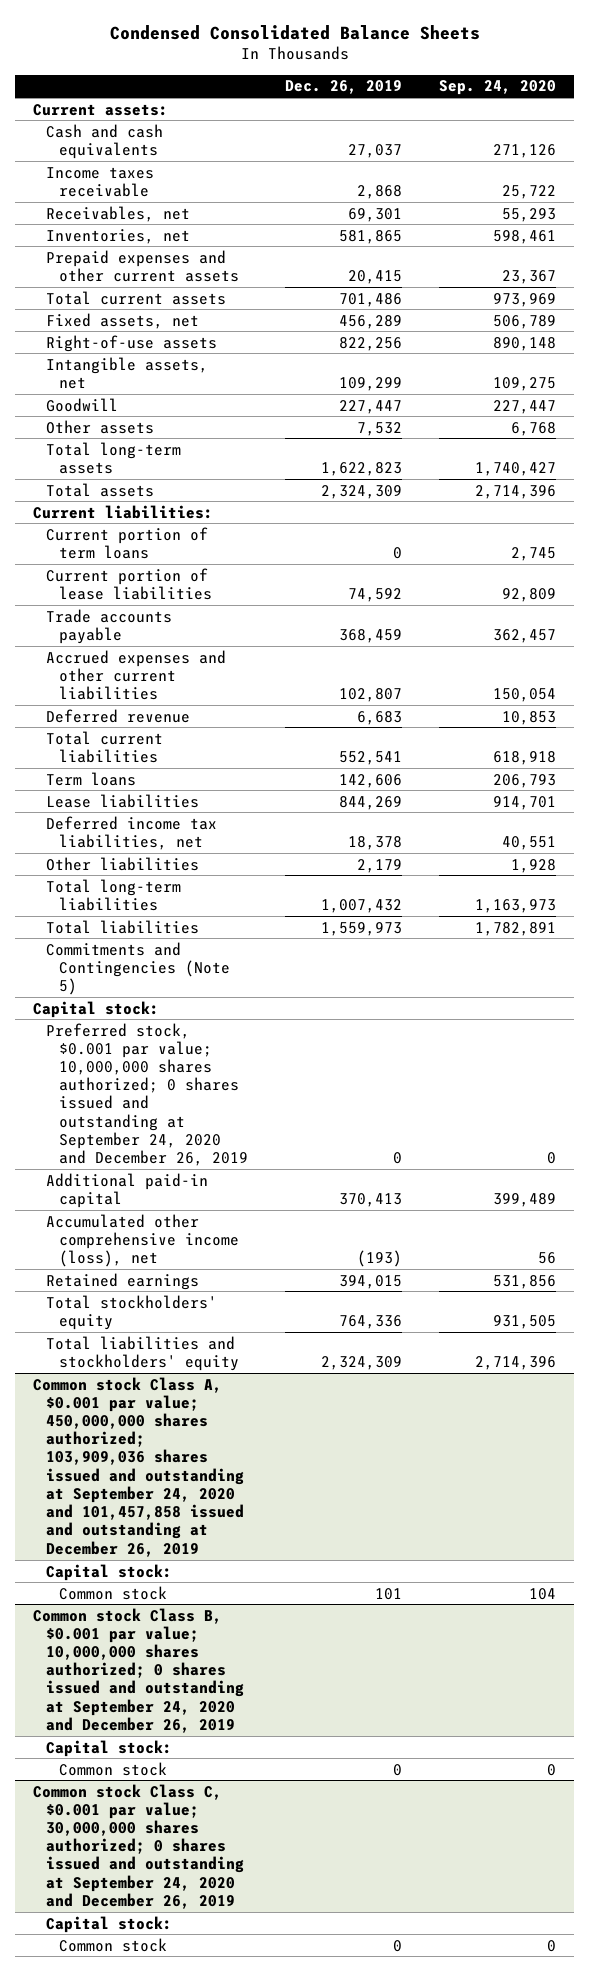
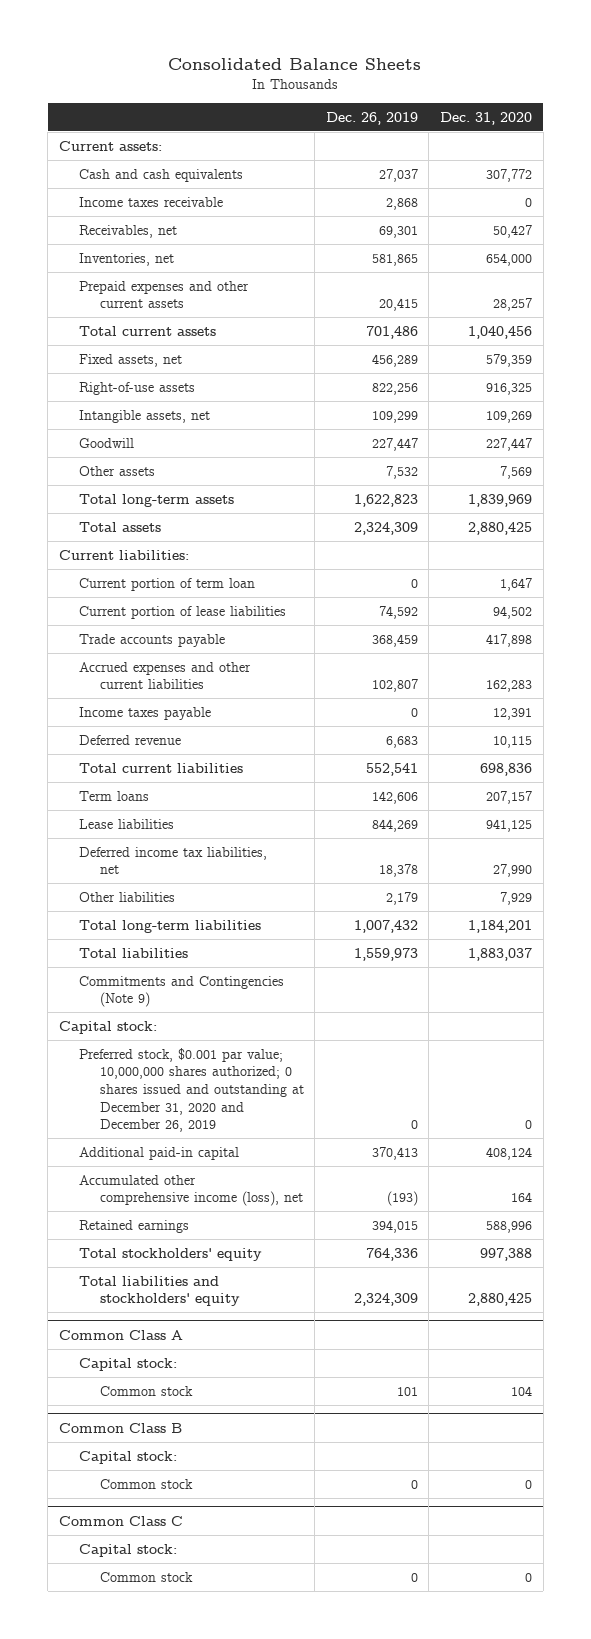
- Condensed Consolidated Balance Sheets
+ Consolidated Balance Sheets
- | Dec. 26, 2019 | Sep. 24, 2020
+ | Dec. 26, 2019 | Dec. 31, 2020
- Current portion of term loans | 0 | 2,745
+ Current portion of term loan | 0 | 1,647
+ Income taxes payable | 0 | 12,391
- Commitments and Contingencies (Note 5)
+ Commitments and Contingencies (Note 9)
- Preferred stock, $0.001 par value; 10,000,000 shares authorized; 0 shares issued and outstanding at September 24, 2020 and December 26, 2019 | 0 | 0
+ Preferred stock, $0.001 par value; 10,000,000 shares authorized; 0 shares issued and outstanding at December 31, 2020 and December 26, 2019 | 0 | 0
- Common stock Class A, $0.001 par value; 450,000,000 shares authorized; 103,909,036 shares issued and outstanding at September 24, 2020 and 101,457,858 issued and outstanding at December 26, 2019
+ Common Class A
- Common stock Class B, $0.001 par value; 10,000,000 shares authorized; 0 shares issued and outstanding at September 24, 2020 and December 26, 2019
+ Common Class B
- Common stock Class C, $0.001 par value; 30,000,000 shares authorized; 0 shares issued and outstanding at September 24, 2020 and December 26, 2019
+ Common Class C

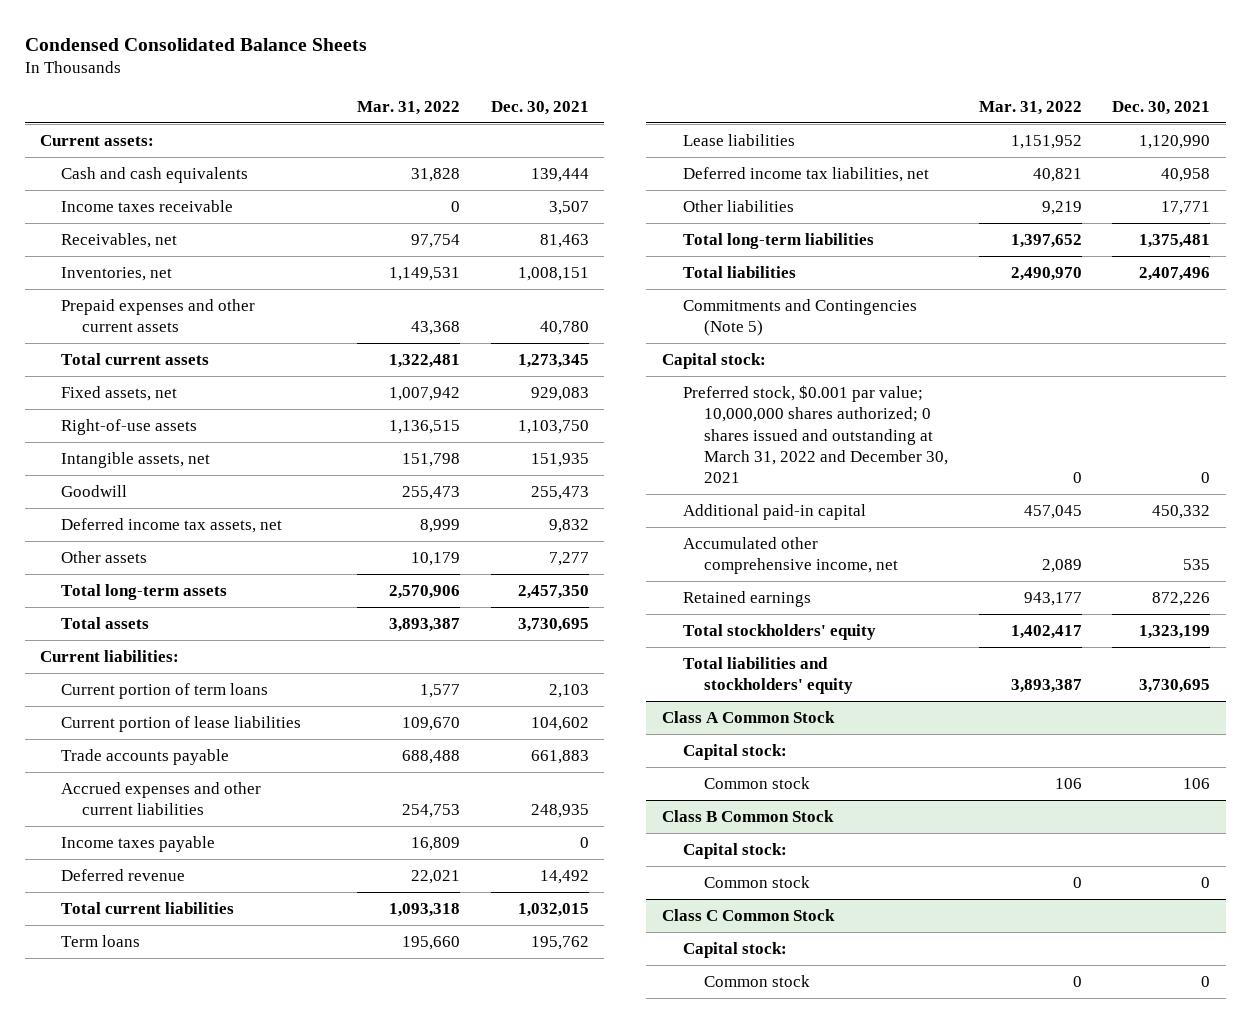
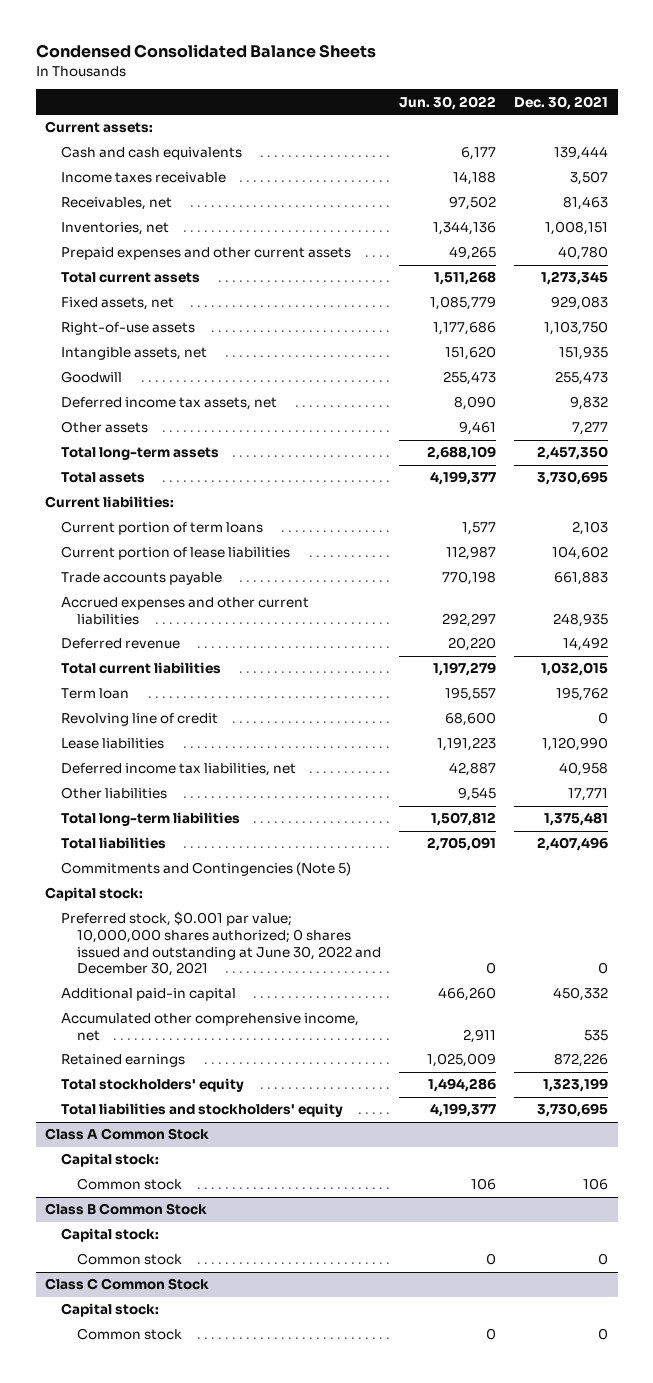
- | Mar. 31, 2022 | Dec. 30, 2021
+ | Jun. 30, 2022 | Dec. 30, 2021
- Income taxes payable | 16,809 | 0
- Term loans | 195,660 | 195,762
+ Term loan | 195,557 | 195,762
+ Revolving line of credit | 68,600 | 0
- Preferred stock, $0.001 par value; 10,000,000 shares authorized; 0 shares issued and outstanding at March 31, 2022 and December 30, 2021 | 0 | 0
+ Preferred stock, $0.001 par value; 10,000,000 shares authorized; 0 shares issued and outstanding at June 30, 2022 and December 30, 2021 | 0 | 0

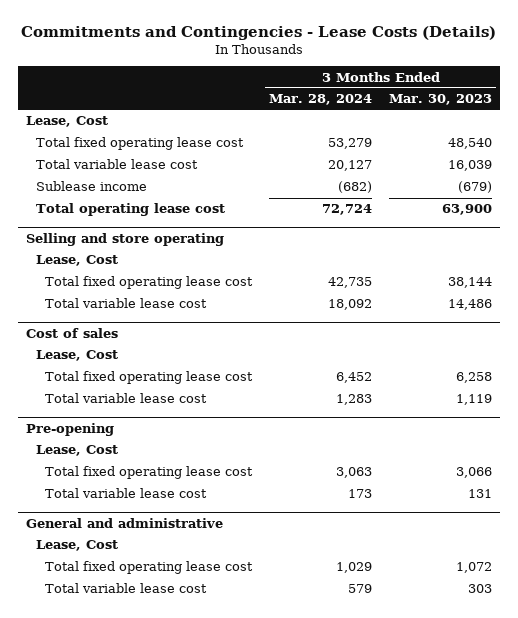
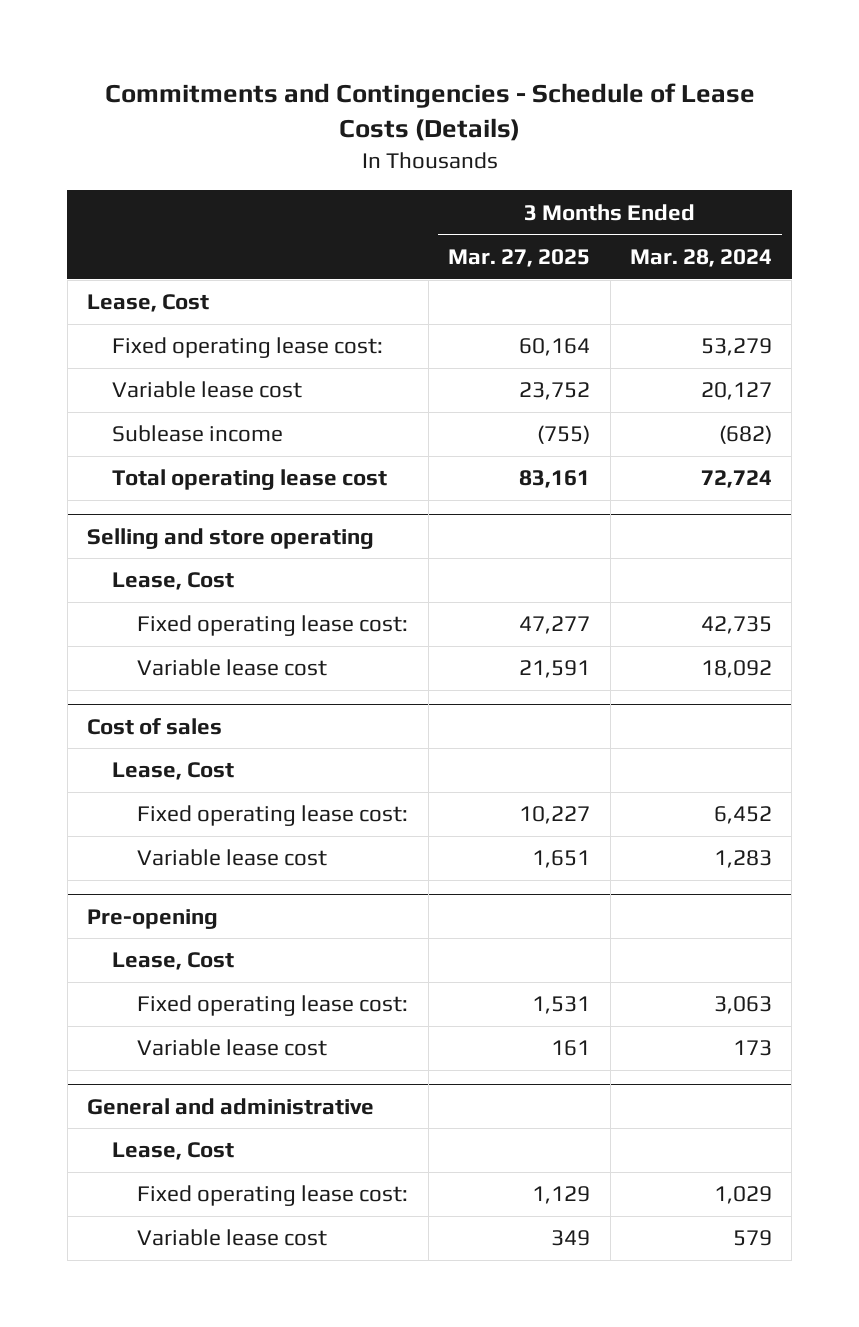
- Commitments and Contingencies - Lease Costs (Details)
+ Commitments and Contingencies - Schedule of Lease Costs (Details)
- | 3 Months Ended Mar. 28, 2024 | 3 Months Ended Mar. 30, 2023
+ | 3 Months Ended Mar. 27, 2025 | 3 Months Ended Mar. 28, 2024
- Total fixed operating lease cost | 53,279 | 48,540
- Total variable lease cost | 20,127 | 16,039
+ Fixed operating lease cost: | 60,164 | 53,279
+ Variable lease cost | 23,752 | 20,127
@ Selling and store operating
- Total fixed operating lease cost | 42,735 | 38,144
- Total variable lease cost | 18,092 | 14,486
+ Fixed operating lease cost: | 47,277 | 42,735
+ Variable lease cost | 21,591 | 18,092
@ Cost of sales
- Total fixed operating lease cost | 6,452 | 6,258
- Total variable lease cost | 1,283 | 1,119
+ Fixed operating lease cost: | 10,227 | 6,452
+ Variable lease cost | 1,651 | 1,283
@ Pre-opening
- Total fixed operating lease cost | 3,063 | 3,066
- Total variable lease cost | 173 | 131
+ Fixed operating lease cost: | 1,531 | 3,063
+ Variable lease cost | 161 | 173
@ General and administrative
- Total fixed operating lease cost | 1,029 | 1,072
- Total variable lease cost | 579 | 303
+ Fixed operating lease cost: | 1,129 | 1,029
+ Variable lease cost | 349 | 579

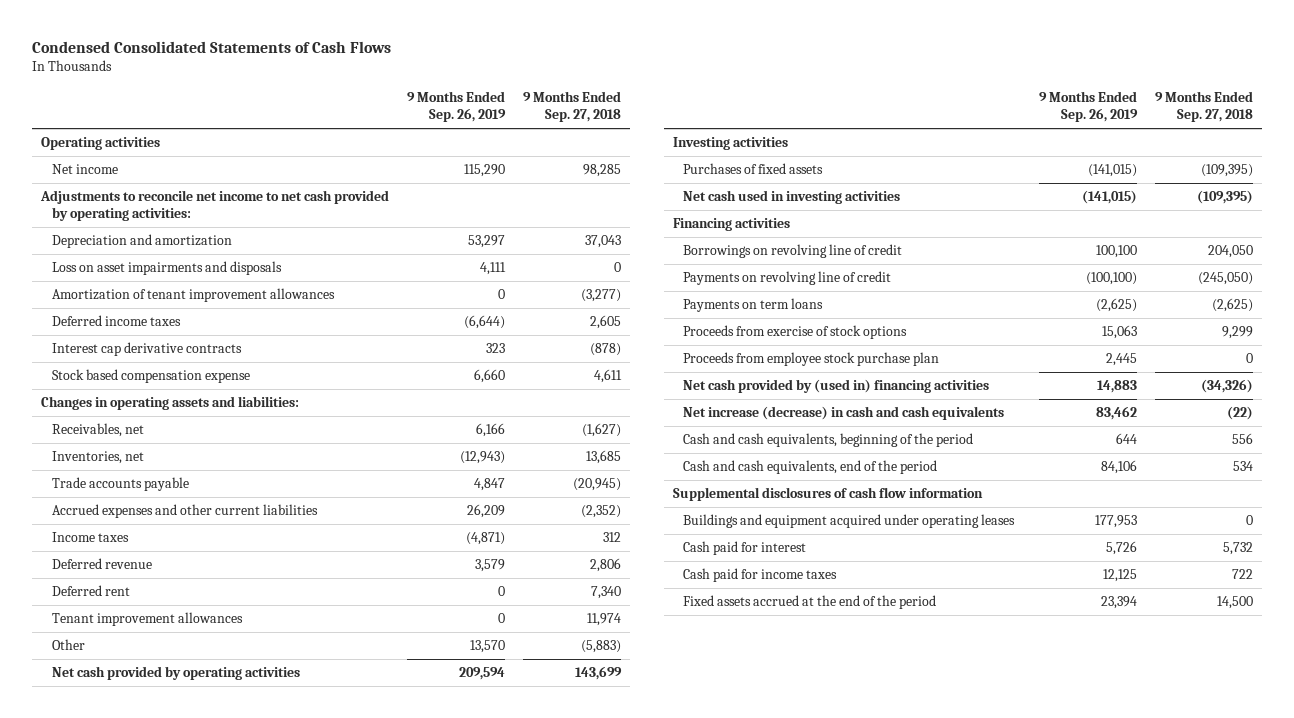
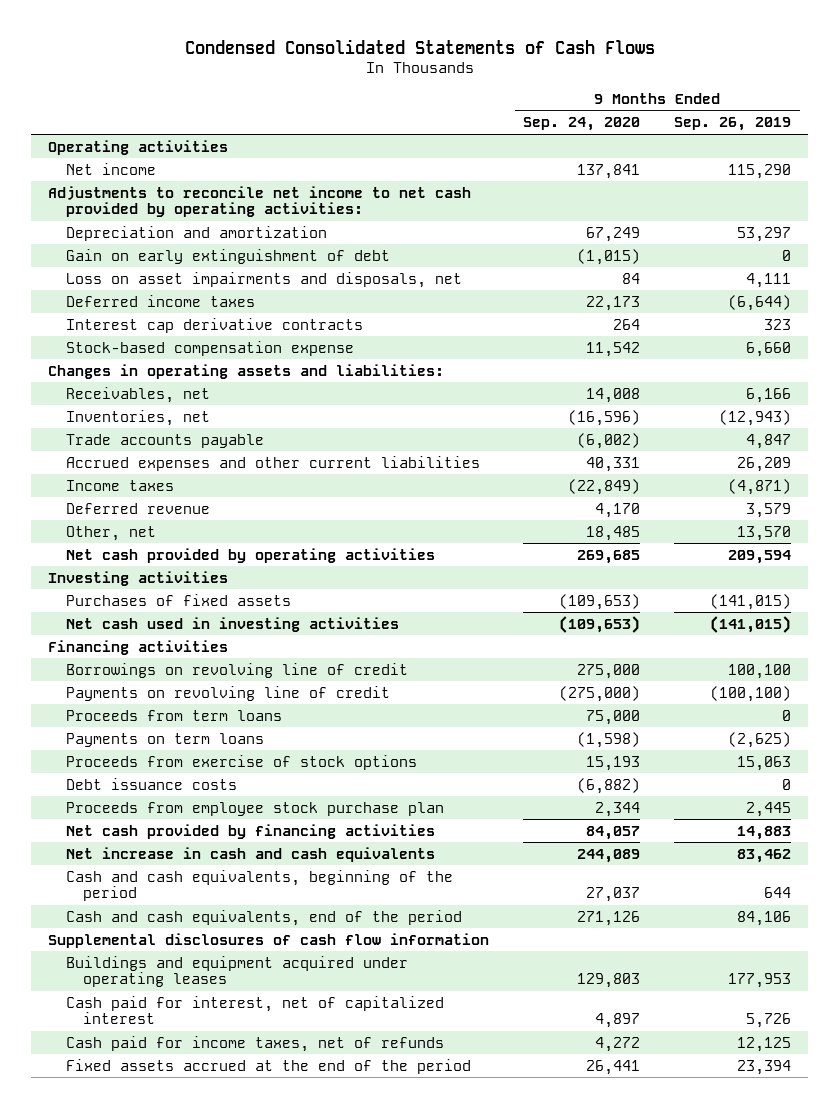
- | 9 Months Ended Sep. 26, 2019 | 9 Months Ended Sep. 27, 2018
+ | 9 Months Ended Sep. 24, 2020 | 9 Months Ended Sep. 26, 2019
- Loss on asset impairments and disposals | 4,111 | 0
- Amortization of tenant improvement allowances | 0 | (3,277)
+ Gain on early extinguishment of debt | (1,015) | 0
+ Loss on asset impairments and disposals, net | 84 | 4,111
- Stock based compensation expense | 6,660 | 4,611
+ Stock-based compensation expense | 11,542 | 6,660
- Deferred rent | 0 | 7,340
- Tenant improvement allowances | 0 | 11,974
- Other | 13,570 | (5,883)
+ Other, net | 18,485 | 13,570
+ Proceeds from term loans | 75,000 | 0
+ Debt issuance costs | (6,882) | 0
- Net cash provided by (used in) financing activities | 14,883 | (34,326)
- Net increase (decrease) in cash and cash equivalents | 83,462 | (22)
+ Net cash provided by financing activities | 84,057 | 14,883
+ Net increase in cash and cash equivalents | 244,089 | 83,462
- Cash paid for interest | 5,726 | 5,732
- Cash paid for income taxes | 12,125 | 722
+ Cash paid for interest, net of capitalized interest | 4,897 | 5,726
+ Cash paid for income taxes, net of refunds | 4,272 | 12,125

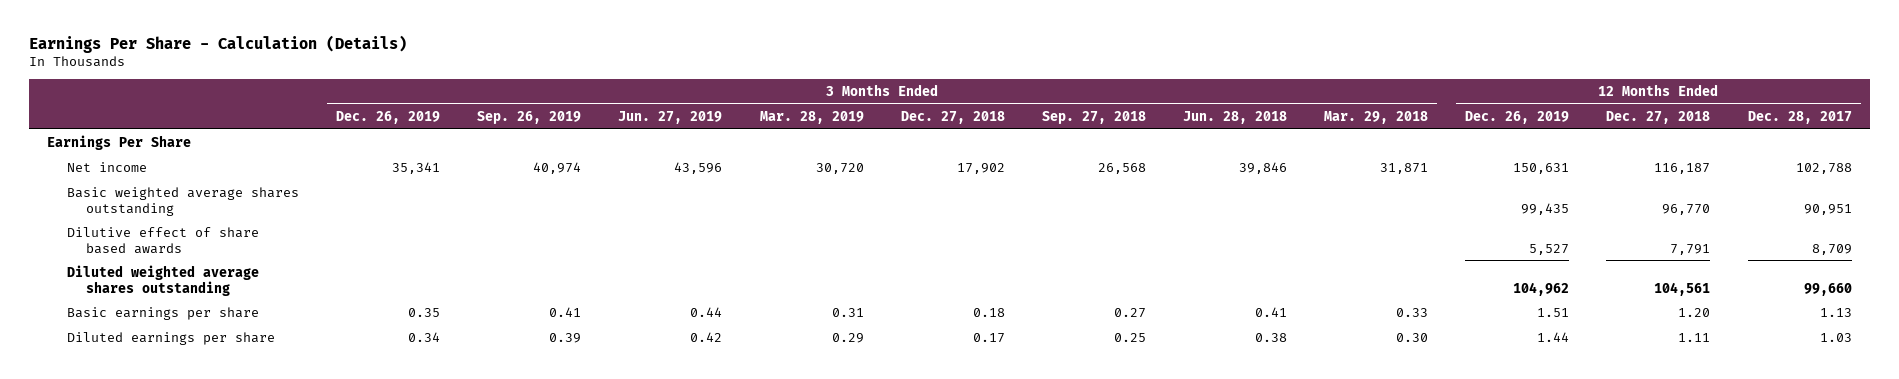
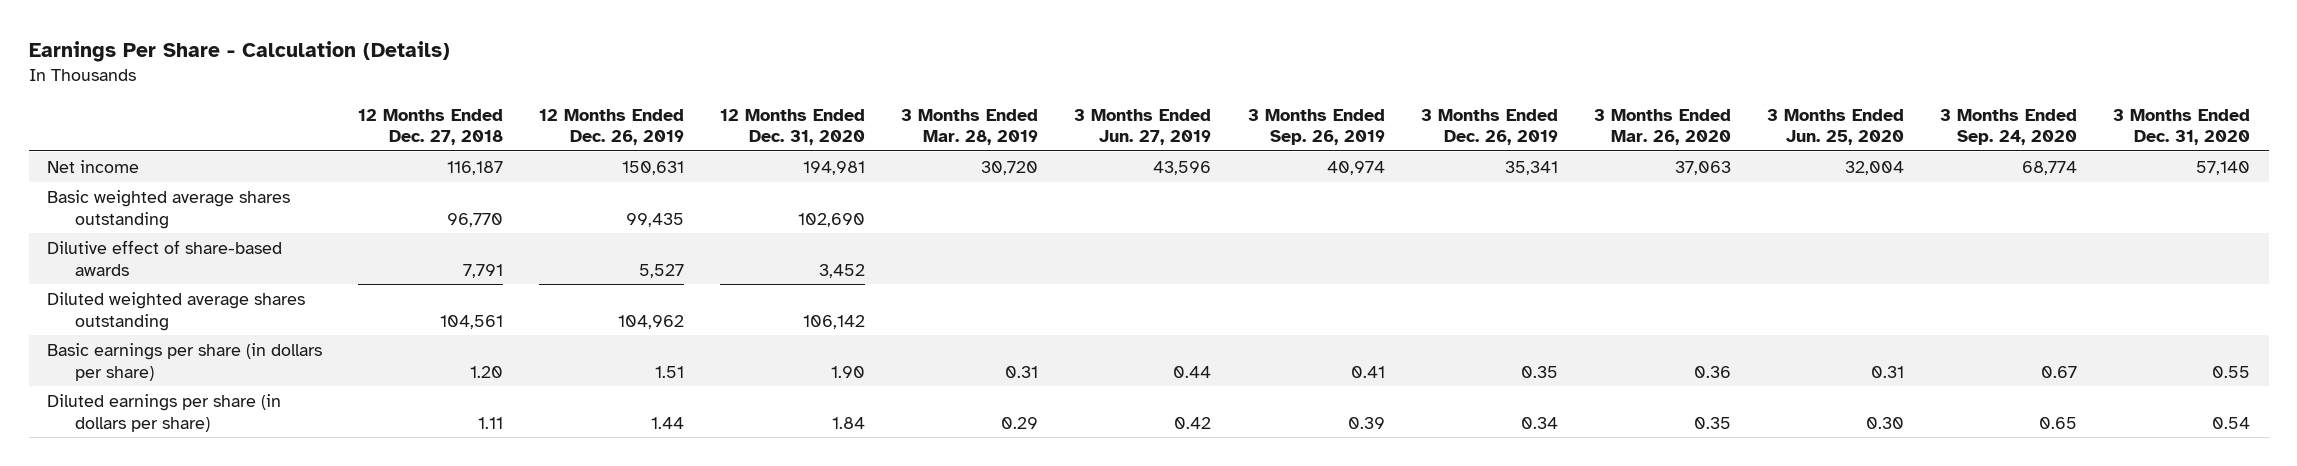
- | 3 Months Ended Dec. 26, 2019 | 3 Months Ended Sep. 26, 2019 | 3 Months Ended Jun. 27, 2019 | 3 Months Ended Mar. 28, 2019 | 3 Months Ended Dec. 27, 2018 | 3 Months Ended Sep. 27, 2018 | 3 Months Ended Jun. 28, 2018 | 3 Months Ended Mar. 29, 2018 | 12 Months Ended Dec. 26, 2019 | 12 Months Ended Dec. 27, 2018 | 12 Months Ended Dec. 28, 2017
+ | 12 Months Ended Dec. 27, 2018 | 12 Months Ended Dec. 26, 2019 | 12 Months Ended Dec. 31, 2020 | 3 Months Ended Mar. 28, 2019 | 3 Months Ended Jun. 27, 2019 | 3 Months Ended Sep. 26, 2019 | 3 Months Ended Dec. 26, 2019 | 3 Months Ended Mar. 26, 2020 | 3 Months Ended Jun. 25, 2020 | 3 Months Ended Sep. 24, 2020 | 3 Months Ended Dec. 31, 2020
- Earnings Per Share
- Dilutive effect of share based awards | | | | | | | | | 5,527 | 7,791 | 8,709
+ Dilutive effect of share-based awards | 7,791 | 5,527 | 3,452 | | | | | | | |
- Basic earnings per share | 0.35 | 0.41 | 0.44 | 0.31 | 0.18 | 0.27 | 0.41 | 0.33 | 1.51 | 1.20 | 1.13
- Diluted earnings per share | 0.34 | 0.39 | 0.42 | 0.29 | 0.17 | 0.25 | 0.38 | 0.30 | 1.44 | 1.11 | 1.03
+ Basic earnings per share (in dollars per share) | 1.20 | 1.51 | 1.90 | 0.31 | 0.44 | 0.41 | 0.35 | 0.36 | 0.31 | 0.67 | 0.55
+ Diluted earnings per share (in dollars per share) | 1.11 | 1.44 | 1.84 | 0.29 | 0.42 | 0.39 | 0.34 | 0.35 | 0.30 | 0.65 | 0.54

